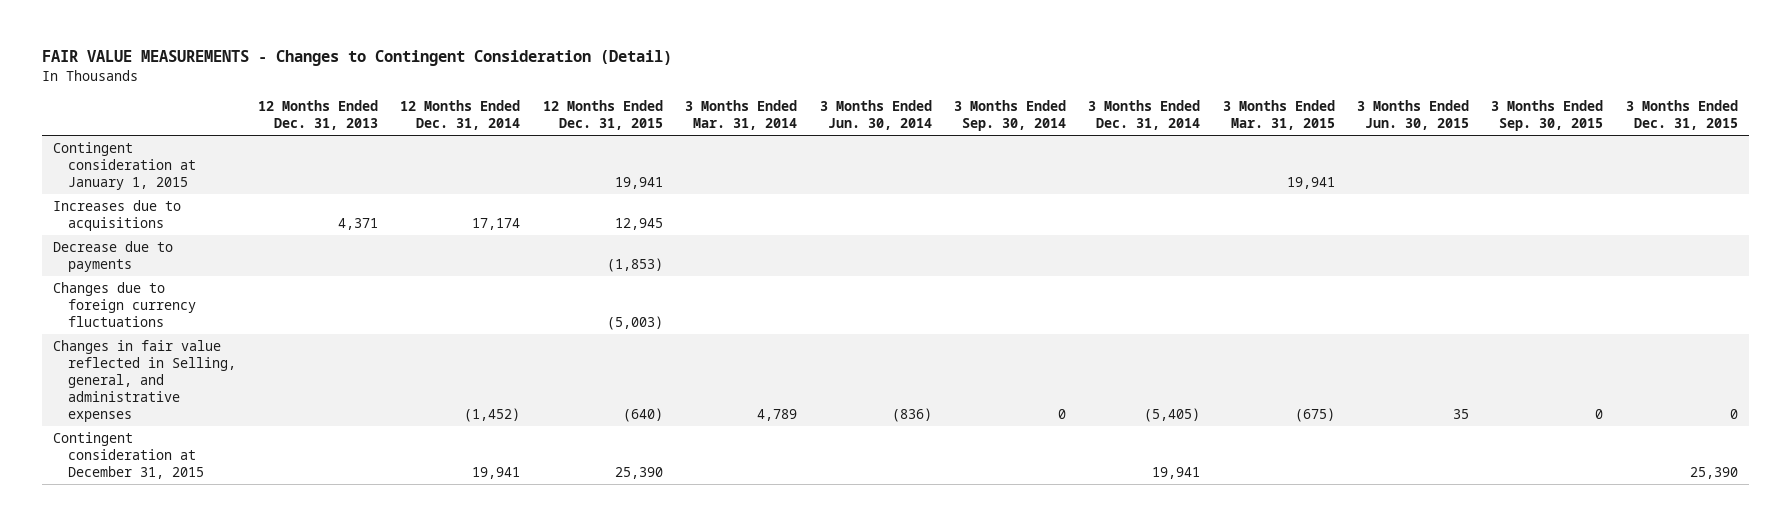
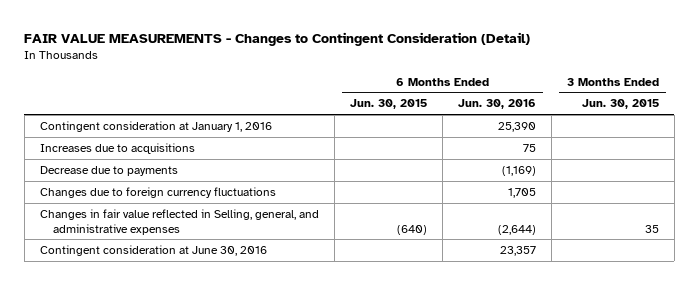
- | 12 Months Ended Dec. 31, 2013 | 12 Months Ended Dec. 31, 2014 | 12 Months Ended Dec. 31, 2015 | 3 Months Ended Mar. 31, 2014 | 3 Months Ended Jun. 30, 2014 | 3 Months Ended Sep. 30, 2014 | 3 Months Ended Dec. 31, 2014 | 3 Months Ended Mar. 31, 2015 | 3 Months Ended Jun. 30, 2015 | 3 Months Ended Sep. 30, 2015 | 3 Months Ended Dec. 31, 2015
+ | 6 Months Ended Jun. 30, 2015 | 6 Months Ended Jun. 30, 2016 | 3 Months Ended Jun. 30, 2015
- Contingent consideration at January 1, 2015 | | | 19,941 | | | | | 19,941 | | |
+ Contingent consideration at January 1, 2016 | | 25,390 |
- Contingent consideration at December 31, 2015 | | 19,941 | 25,390 | | | | 19,941 | | | | 25,390
+ Contingent consideration at June 30, 2016 | | 23,357 |

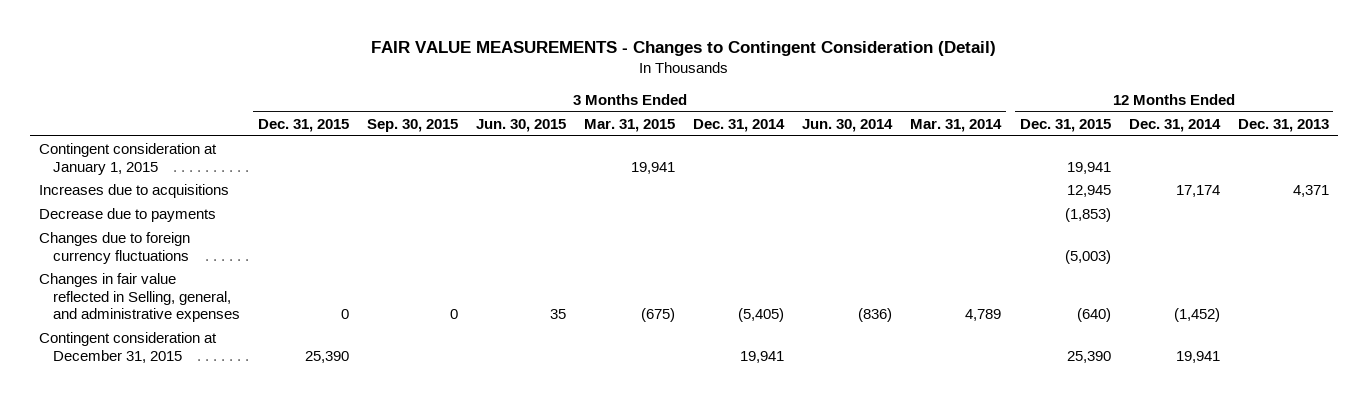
- | 6 Months Ended Jun. 30, 2015 | 6 Months Ended Jun. 30, 2016 | 3 Months Ended Jun. 30, 2015
+ | 3 Months Ended Dec. 31, 2015 | 3 Months Ended Sep. 30, 2015 | 3 Months Ended Jun. 30, 2015 | 3 Months Ended Mar. 31, 2015 | 3 Months Ended Dec. 31, 2014 | 3 Months Ended Jun. 30, 2014 | 3 Months Ended Mar. 31, 2014 | 12 Months Ended Dec. 31, 2015 | 12 Months Ended Dec. 31, 2014 | 12 Months Ended Dec. 31, 2013
- Contingent consideration at January 1, 2016 | | 25,390 |
+ Contingent consideration at January 1, 2015 | | | | 19,941 | | | | 19,941 | |
- Contingent consideration at June 30, 2016 | | 23,357 |
+ Contingent consideration at December 31, 2015 | 25,390 | | | | 19,941 | | | 25,390 | 19,941 |

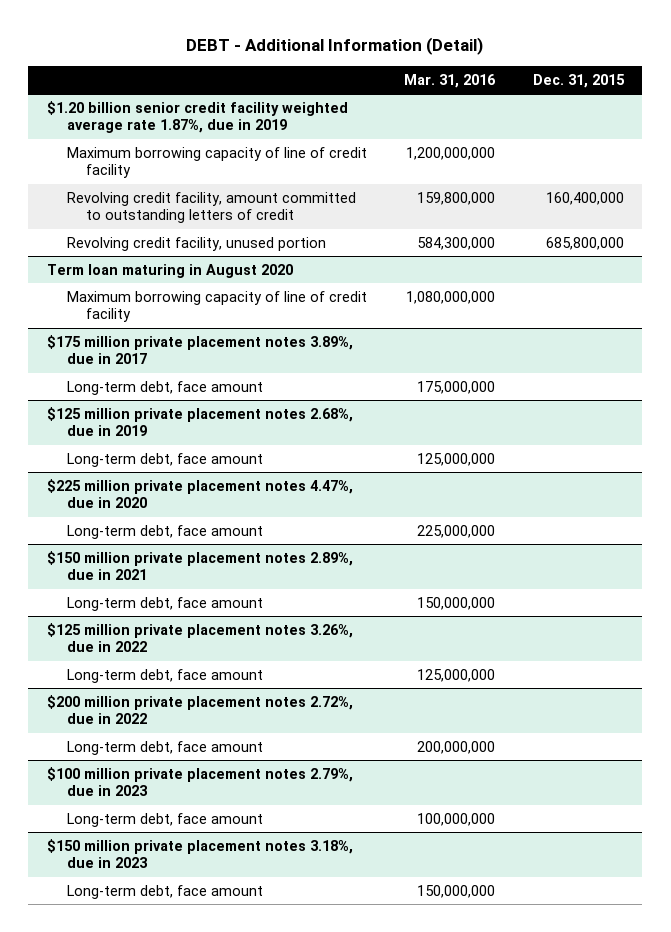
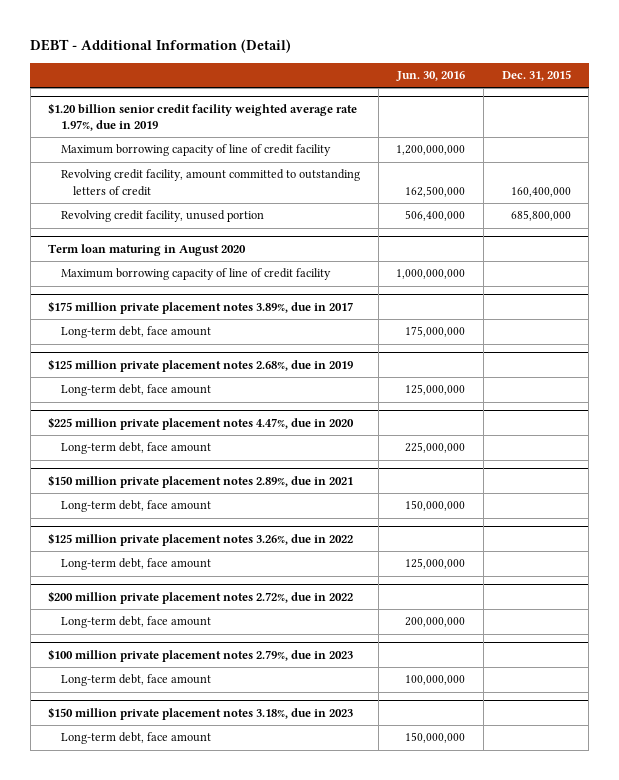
- | Mar. 31, 2016 | Dec. 31, 2015
+ | Jun. 30, 2016 | Dec. 31, 2015
- $1.20 billion senior credit facility weighted average rate 1.87%, due in 2019
+ $1.20 billion senior credit facility weighted average rate 1.97%, due in 2019

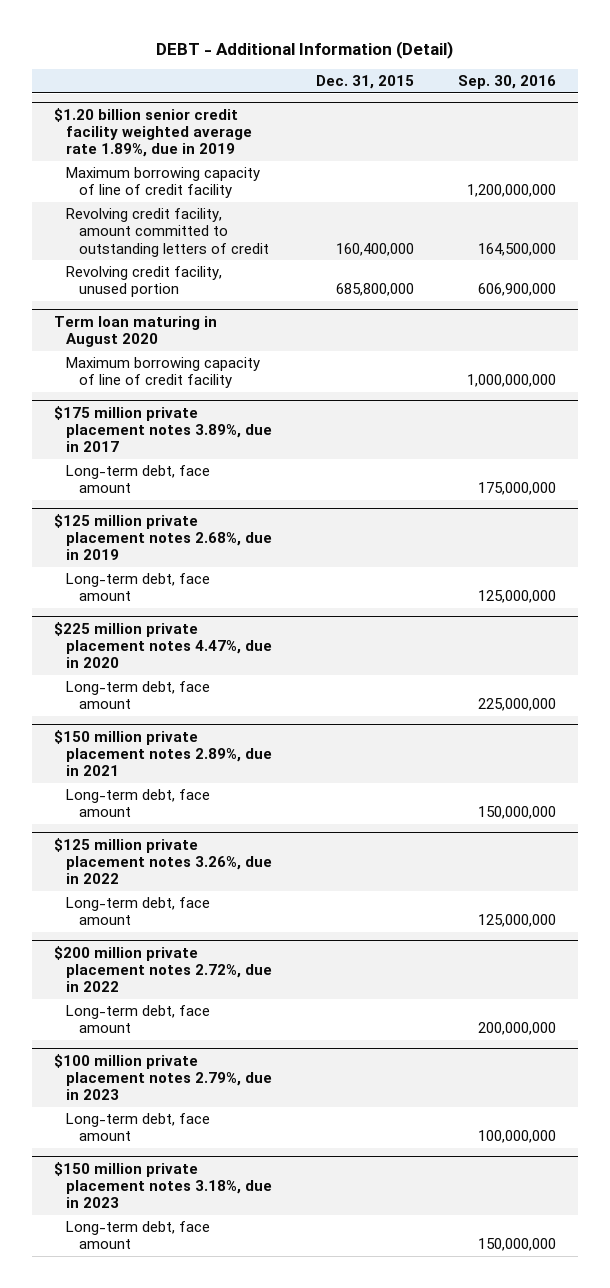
- | Jun. 30, 2016 | Dec. 31, 2015
+ | Dec. 31, 2015 | Sep. 30, 2016
- $1.20 billion senior credit facility weighted average rate 1.97%, due in 2019
+ $1.20 billion senior credit facility weighted average rate 1.89%, due in 2019

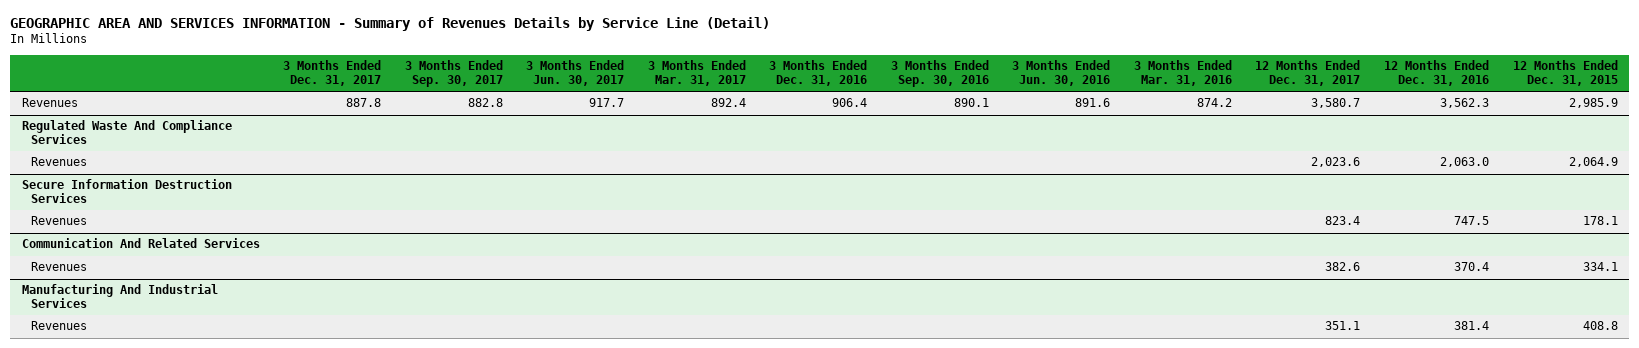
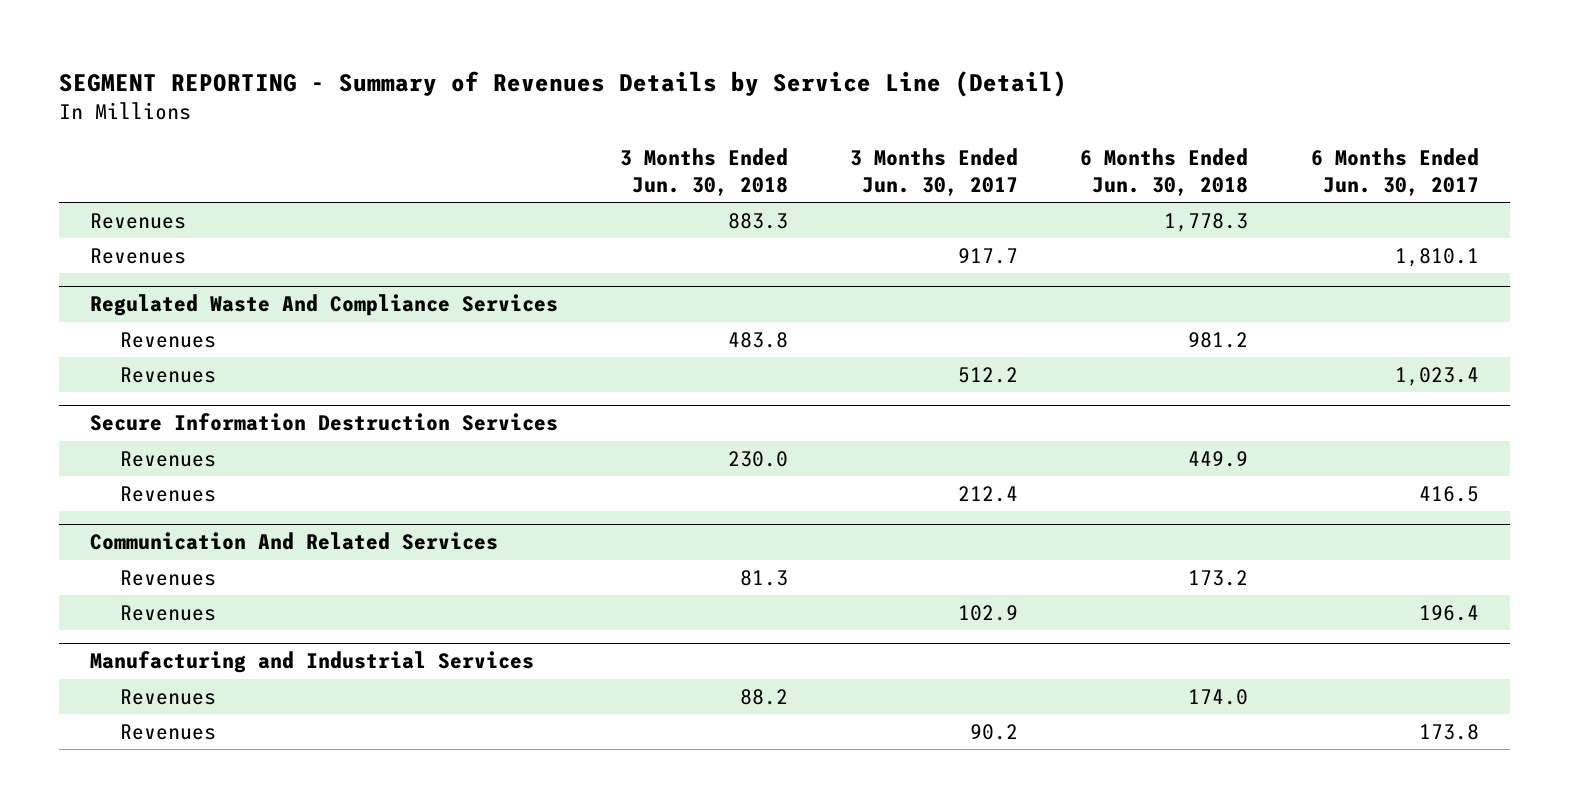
- GEOGRAPHIC AREA AND SERVICES INFORMATION - Summary of Revenues Details by Service Line (Detail)
+ SEGMENT REPORTING - Summary of Revenues Details by Service Line (Detail)
- | 3 Months Ended Dec. 31, 2017 | 3 Months Ended Sep. 30, 2017 | 3 Months Ended Jun. 30, 2017 | 3 Months Ended Mar. 31, 2017 | 3 Months Ended Dec. 31, 2016 | 3 Months Ended Sep. 30, 2016 | 3 Months Ended Jun. 30, 2016 | 3 Months Ended Mar. 31, 2016 | 12 Months Ended Dec. 31, 2017 | 12 Months Ended Dec. 31, 2016 | 12 Months Ended Dec. 31, 2015
+ | 3 Months Ended Jun. 30, 2018 | 3 Months Ended Jun. 30, 2017 | 6 Months Ended Jun. 30, 2018 | 6 Months Ended Jun. 30, 2017
+ Revenues | 883.3 | | 1,778.3 |
@ Regulated Waste And Compliance Services
+ Revenues | | 512.2 | | 1,023.4
@ Secure Information Destruction Services
+ Revenues | | 212.4 | | 416.5
- Manufacturing And Industrial Services
@ Communication And Related Services
+ Revenues | | 102.9 | | 196.4
+ Manufacturing and Industrial Services
+ Revenues | | 90.2 | | 173.8

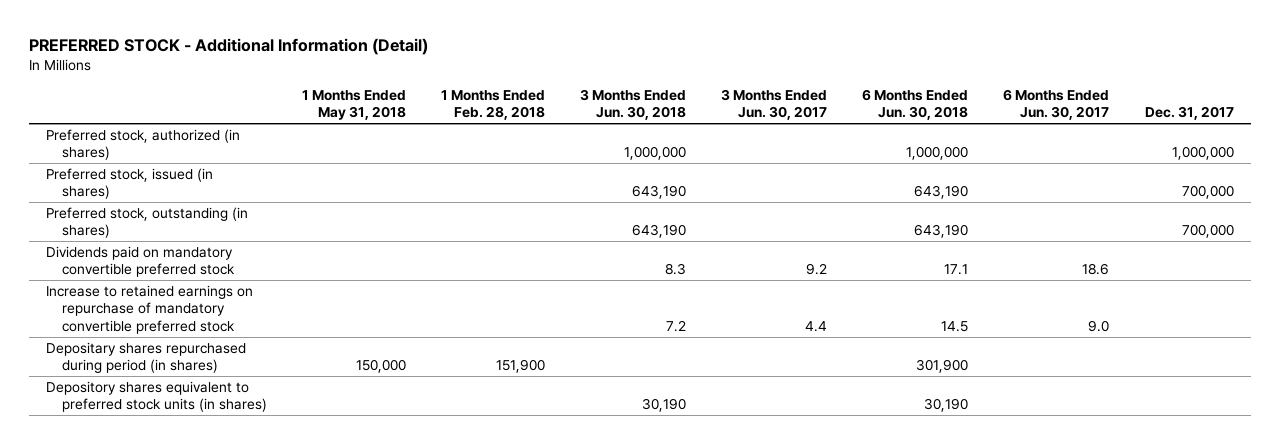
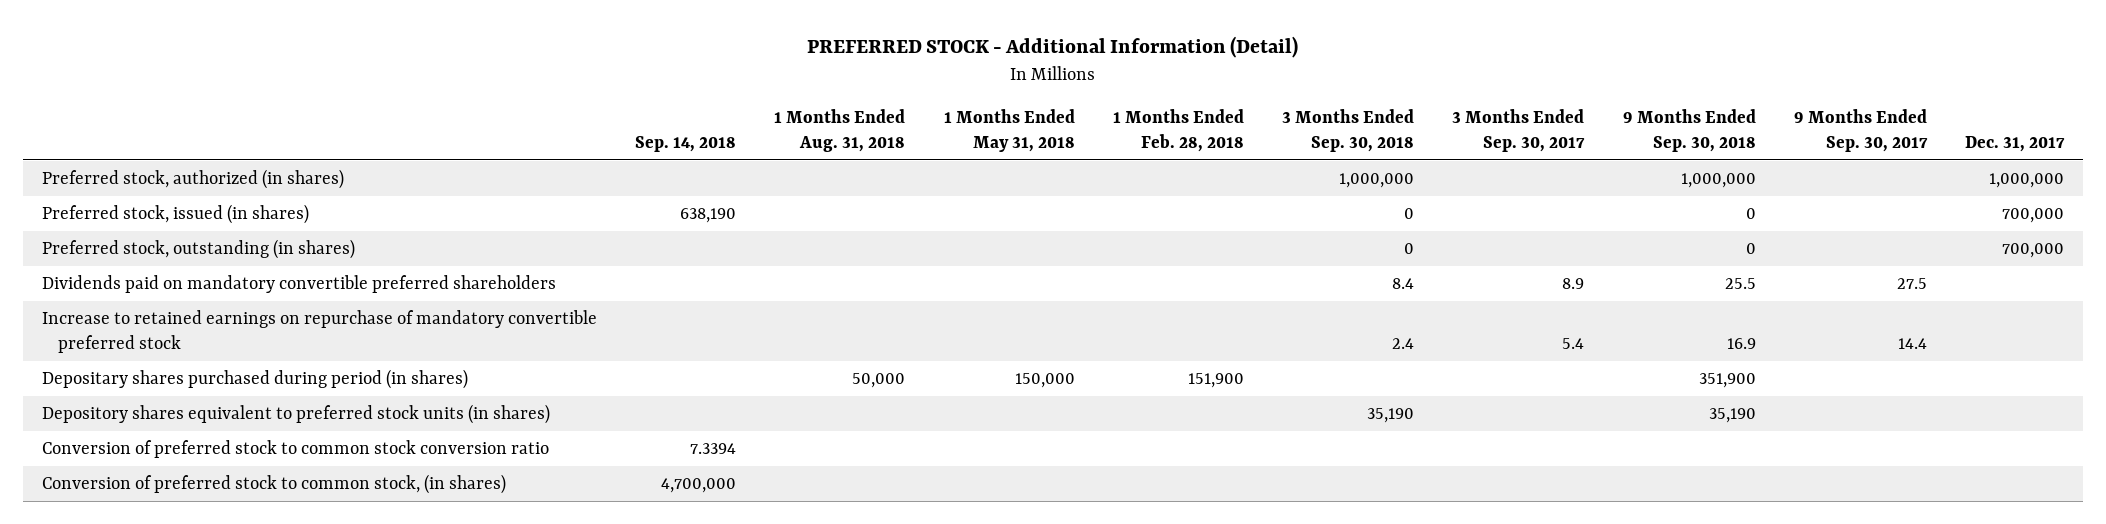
- | 1 Months Ended May 31, 2018 | 1 Months Ended Feb. 28, 2018 | 3 Months Ended Jun. 30, 2018 | 3 Months Ended Jun. 30, 2017 | 6 Months Ended Jun. 30, 2018 | 6 Months Ended Jun. 30, 2017 | Dec. 31, 2017
+ | Sep. 14, 2018 | 1 Months Ended Aug. 31, 2018 | 1 Months Ended May 31, 2018 | 1 Months Ended Feb. 28, 2018 | 3 Months Ended Sep. 30, 2018 | 3 Months Ended Sep. 30, 2017 | 9 Months Ended Sep. 30, 2018 | 9 Months Ended Sep. 30, 2017 | Dec. 31, 2017
- Dividends paid on mandatory convertible preferred stock | | | 8.3 | 9.2 | 17.1 | 18.6 |
+ Dividends paid on mandatory convertible preferred shareholders | | | | | 8.4 | 8.9 | 25.5 | 27.5 |
- Depositary shares repurchased during period (in shares) | 150,000 | 151,900 | | | 301,900 | |
+ Depositary shares purchased during period (in shares) | | 50,000 | 150,000 | 151,900 | | | 351,900 | |
+ Conversion of preferred stock to common stock conversion ratio | 7.3394 | | | | | | | |
+ Conversion of preferred stock to common stock, (in shares) | 4,700,000 | | | | | | | |

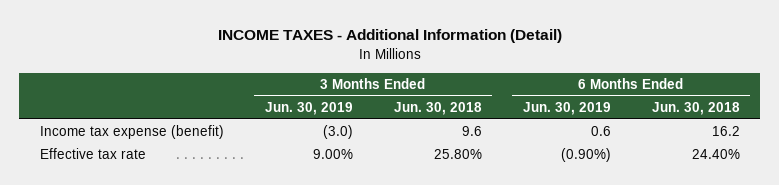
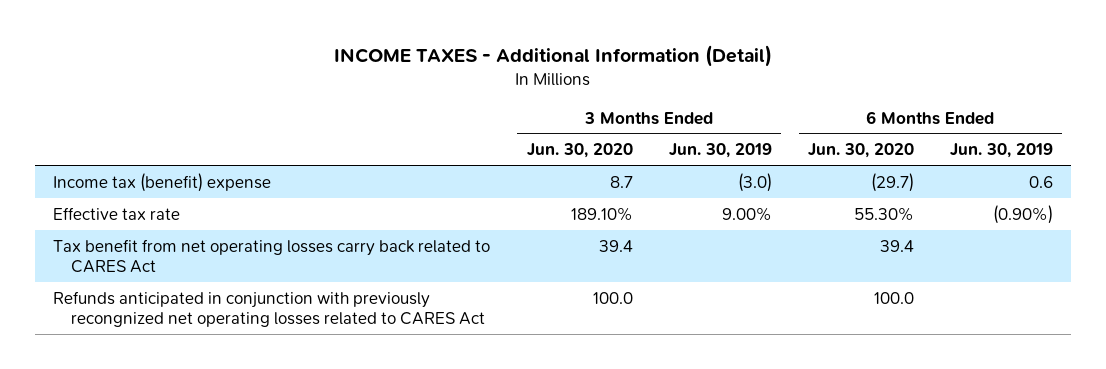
- | 3 Months Ended Jun. 30, 2019 | 3 Months Ended Jun. 30, 2018 | 6 Months Ended Jun. 30, 2019 | 6 Months Ended Jun. 30, 2018
+ | 3 Months Ended Jun. 30, 2020 | 3 Months Ended Jun. 30, 2019 | 6 Months Ended Jun. 30, 2020 | 6 Months Ended Jun. 30, 2019
- Income tax expense (benefit) | (3.0) | 9.6 | 0.6 | 16.2
+ Income tax (benefit) expense | 8.7 | (3.0) | (29.7) | 0.6
+ Tax benefit from net operating losses carry back related to CARES Act | 39.4 | | 39.4 |
+ Refunds anticipated in conjunction with previously recongnized net operating losses related to CARES Act | 100.0 | | 100.0 |

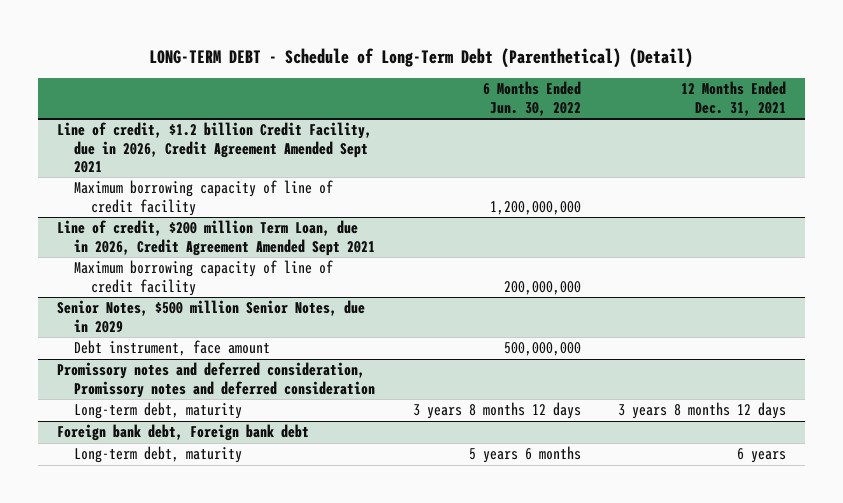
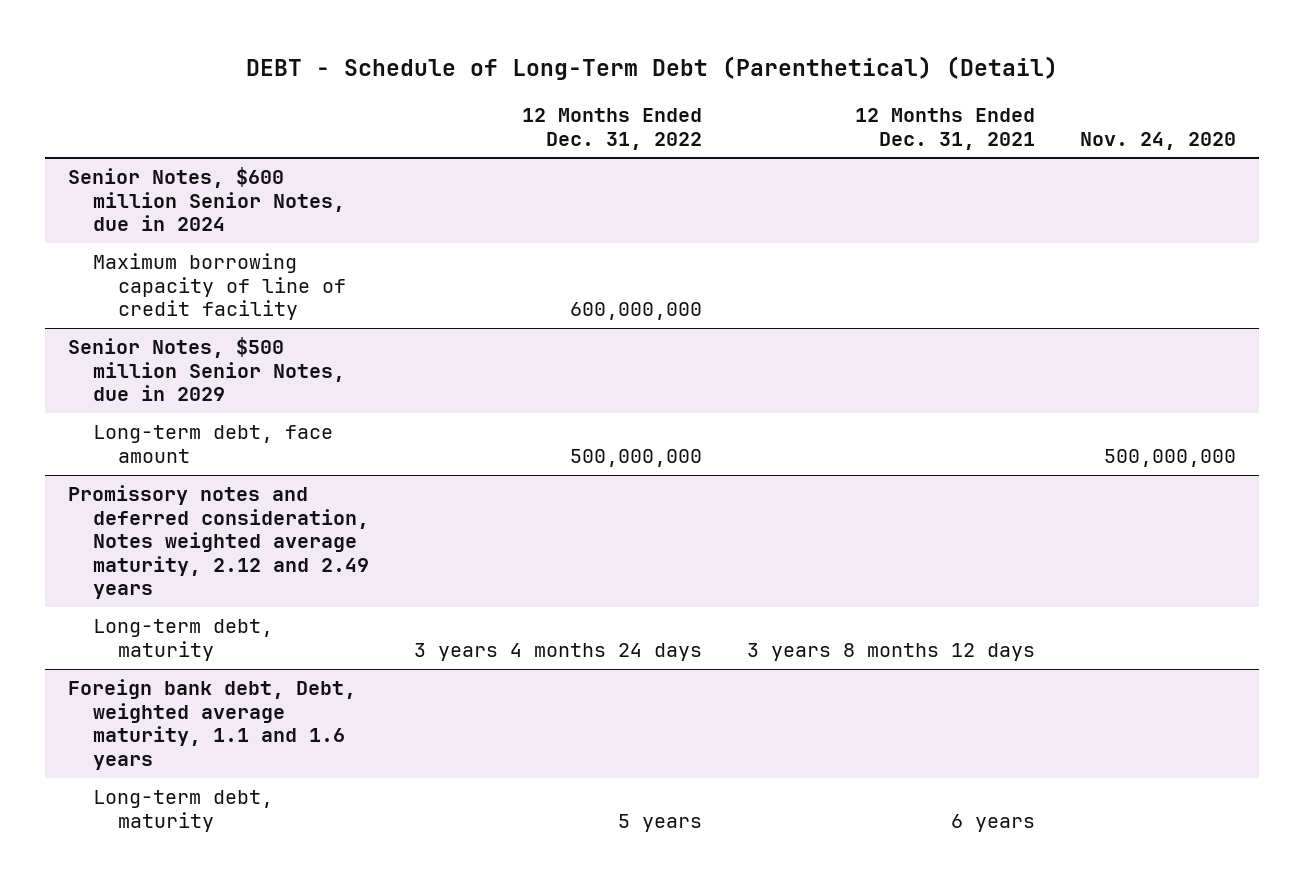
- LONG-TERM DEBT - Schedule of Long-Term Debt (Parenthetical) (Detail)
+ DEBT - Schedule of Long-Term Debt (Parenthetical) (Detail)
- | 6 Months Ended Jun. 30, 2022 | 12 Months Ended Dec. 31, 2021
+ | 12 Months Ended Dec. 31, 2022 | 12 Months Ended Dec. 31, 2021 | Nov. 24, 2020
- Line of credit, $1.2 billion Credit Facility, due in 2026, Credit Agreement Amended Sept 2021
- Maximum borrowing capacity of line of credit facility | 1,200,000,000 |
- Line of credit, $200 million Term Loan, due in 2026, Credit Agreement Amended Sept 2021
- Maximum borrowing capacity of line of credit facility | 200,000,000 |
+ Senior Notes, $600 million Senior Notes, due in 2024
+ Maximum borrowing capacity of line of credit facility | 600,000,000 | |
@ Senior Notes, $500 million Senior Notes, due in 2029
- Debt instrument, face amount | 500,000,000 |
- Promissory notes and deferred consideration, Promissory notes and deferred consideration
@ Senior Notes, $500 million Senior Notes, due in 2029
+ Long-term debt, face amount | 500,000,000 | | 500,000,000
+ Promissory notes and deferred consideration, Notes weighted average maturity, 2.12 and 2.49 years
- Foreign bank debt, Foreign bank debt
+ Foreign bank debt, Debt, weighted average maturity, 1.1 and 1.6 years

